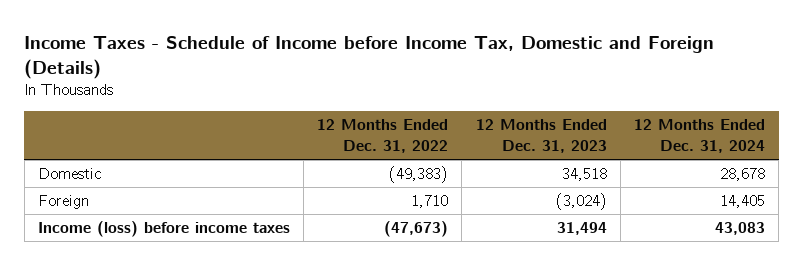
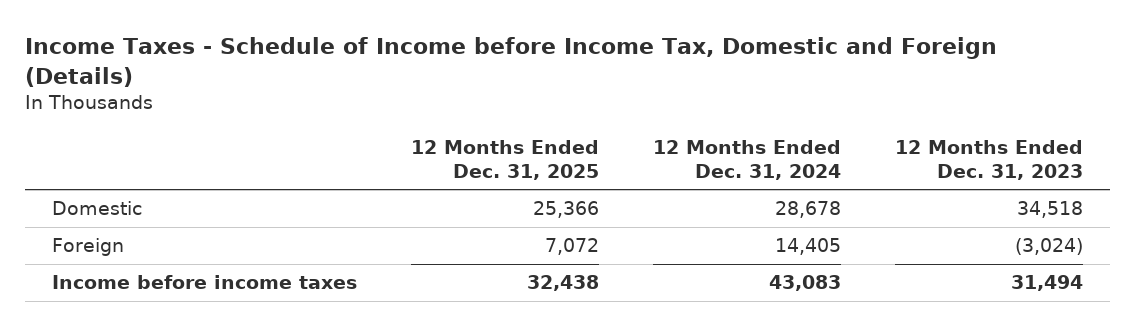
- | 12 Months Ended Dec. 31, 2022 | 12 Months Ended Dec. 31, 2023 | 12 Months Ended Dec. 31, 2024
+ | 12 Months Ended Dec. 31, 2025 | 12 Months Ended Dec. 31, 2024 | 12 Months Ended Dec. 31, 2023
- Income (loss) before income taxes | (47,673) | 31,494 | 43,083
+ Income before income taxes | 32,438 | 43,083 | 31,494

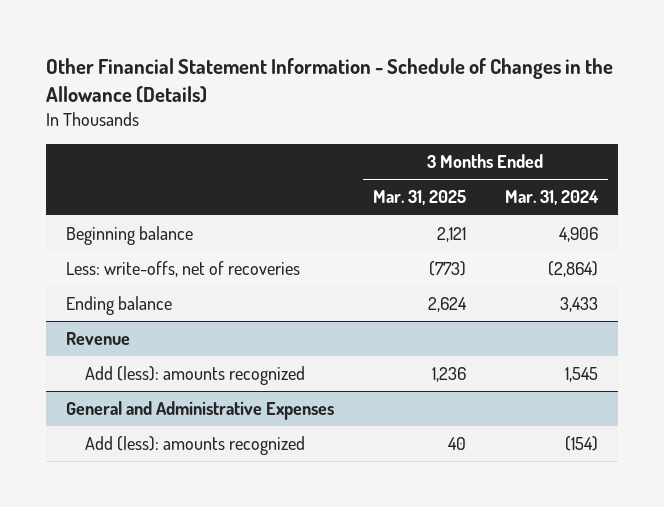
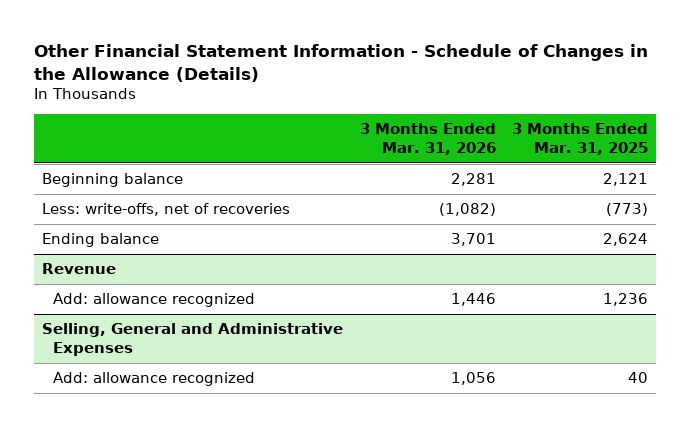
- | 3 Months Ended Mar. 31, 2025 | 3 Months Ended Mar. 31, 2024
+ | 3 Months Ended Mar. 31, 2026 | 3 Months Ended Mar. 31, 2025
@ Revenue
- Add (less): amounts recognized | 1,236 | 1,545
- General and Administrative Expenses
- Add (less): amounts recognized | 40 | (154)
@ Revenue
+ Add: allowance recognized | 1,446 | 1,236
+ Selling, General and Administrative Expenses
+ Add: allowance recognized | 1,056 | 40

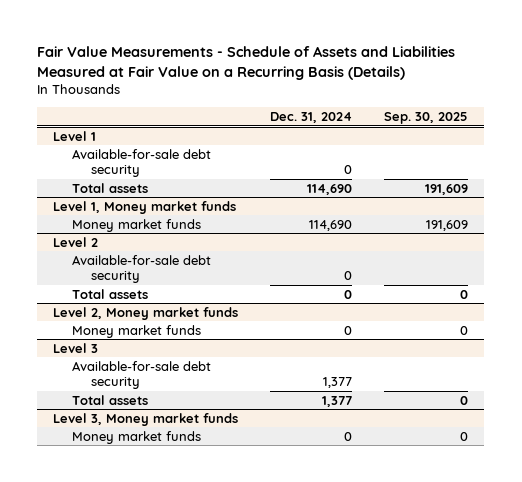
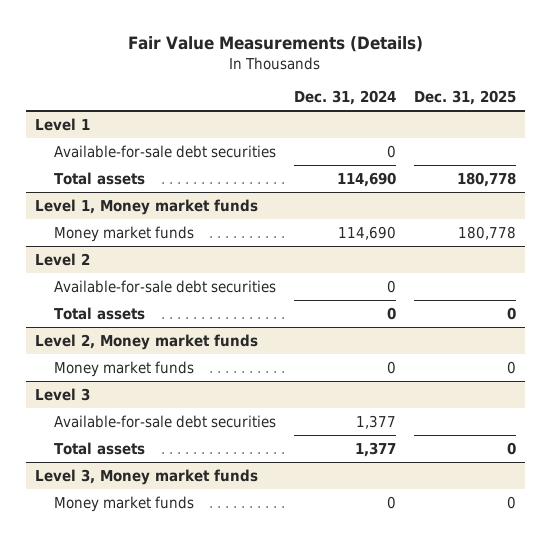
- Fair Value Measurements - Schedule of Assets and Liabilities Measured at Fair Value on a Recurring Basis (Details)
+ Fair Value Measurements (Details)
- | Dec. 31, 2024 | Sep. 30, 2025
+ | Dec. 31, 2024 | Dec. 31, 2025
@ Level 1
- Available-for-sale debt security | 0 |
+ Available-for-sale debt securities | 0 |
@ Level 2
- Available-for-sale debt security | 0 |
+ Available-for-sale debt securities | 0 |
@ Level 3
- Available-for-sale debt security | 1,377 |
+ Available-for-sale debt securities | 1,377 |

